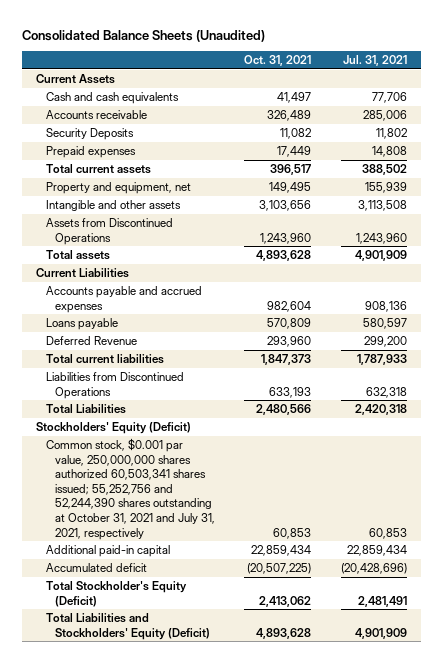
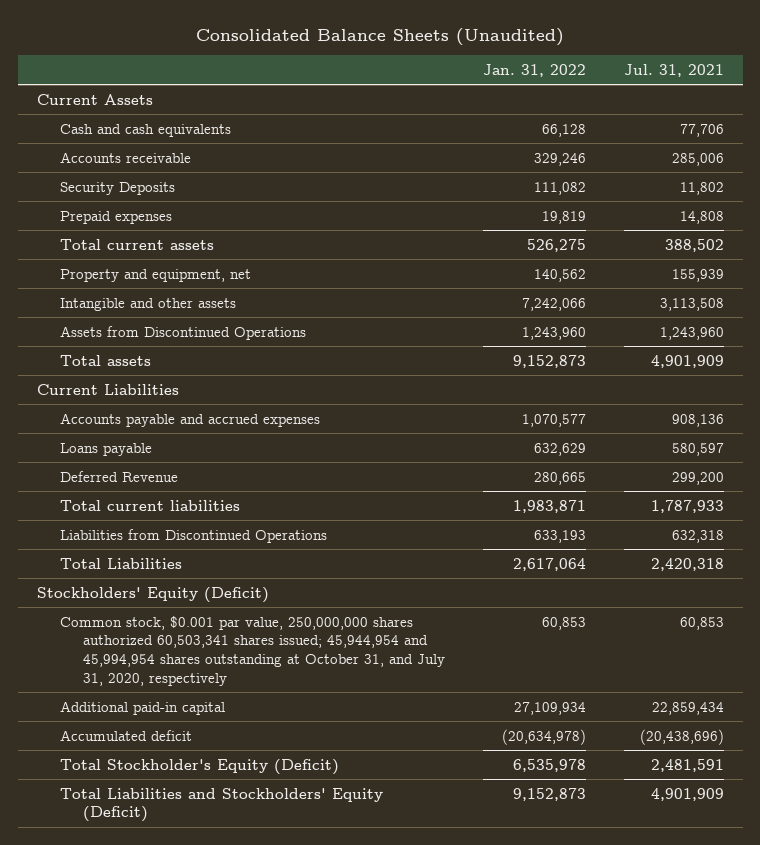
- | Oct. 31, 2021 | Jul. 31, 2021
+ | Jan. 31, 2022 | Jul. 31, 2021
- Common stock, $0.001 par value, 250,000,000 shares authorized 60,503,341 shares issued; 55,252,756 and 52,244,390 shares outstanding at October 31, 2021 and July 31, 2021, respectively | 60,853 | 60,853
+ Common stock, $0.001 par value, 250,000,000 shares authorized 60,503,341 shares issued; 45,944,954 and 45,994,954 shares outstanding at October 31, and July 31, 2020, respectively | 60,853 | 60,853
- Accumulated deficit | (20,507,225) | (20,428,696)
- Total Stockholder's Equity (Deficit) | 2,413,062 | 2,481,491
+ Accumulated deficit | (20,634,978) | (20,438,696)
+ Total Stockholder's Equity (Deficit) | 6,535,978 | 2,481,591

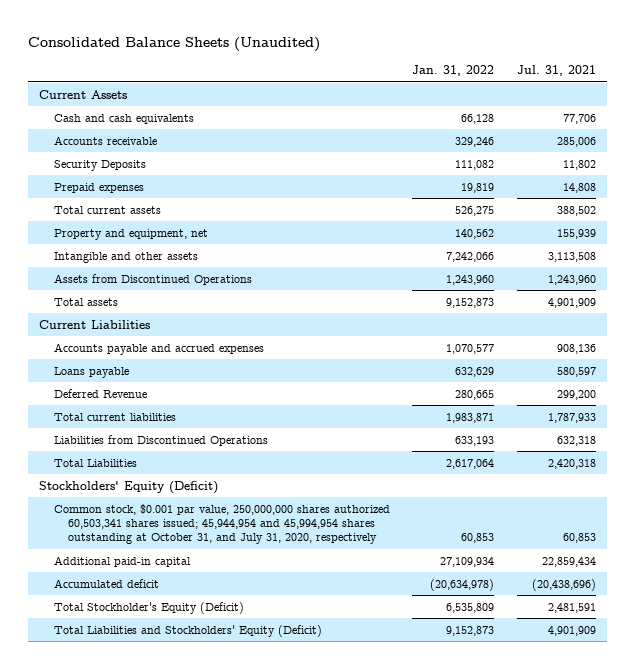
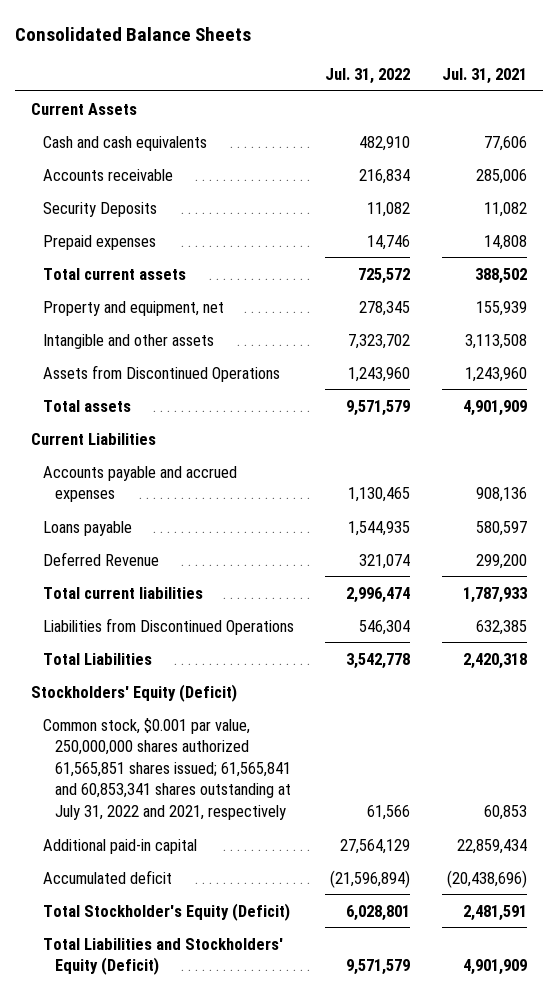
- Consolidated Balance Sheets (Unaudited)
+ Consolidated Balance Sheets
- | Jan. 31, 2022 | Jul. 31, 2021
+ | Jul. 31, 2022 | Jul. 31, 2021
- Cash and cash equivalents | 66,128 | 77,706
+ Cash and cash equivalents | 482,910 | 77,606
- Security Deposits | 111,082 | 11,802
+ Security Deposits | 11,082 | 11,082
- Liabilities from Discontinued Operations | 633,193 | 632,318
+ Liabilities from Discontinued Operations | 546,304 | 632,385
- Common stock, $0.001 par value, 250,000,000 shares authorized 60,503,341 shares issued; 45,944,954 and 45,994,954 shares outstanding at October 31, and July 31, 2020, respectively | 60,853 | 60,853
+ Common stock, $0.001 par value, 250,000,000 shares authorized 61,565,851 shares issued; 61,565,841 and 60,853,341 shares outstanding at July 31, 2022 and 2021, respectively | 61,566 | 60,853

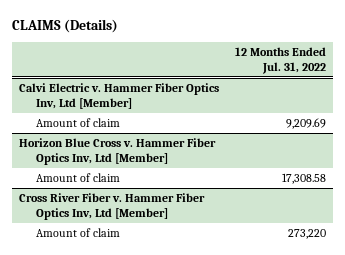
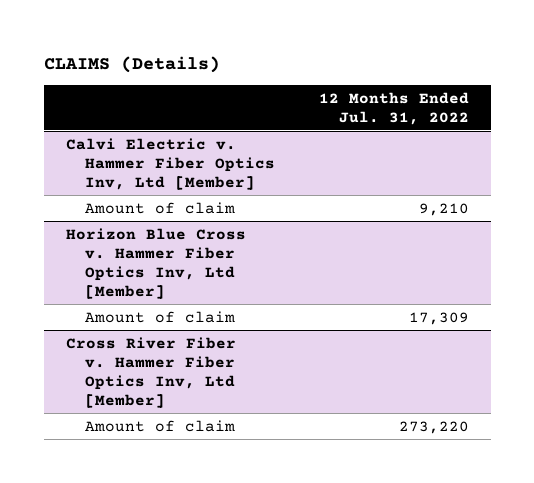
@ Calvi Electric v. Hammer Fiber Optics Inv, Ltd [Member]
- Amount of claim | 9,209.69
+ Amount of claim | 9,210
@ Horizon Blue Cross v. Hammer Fiber Optics Inv, Ltd [Member]
- Amount of claim | 17,308.58
+ Amount of claim | 17,309

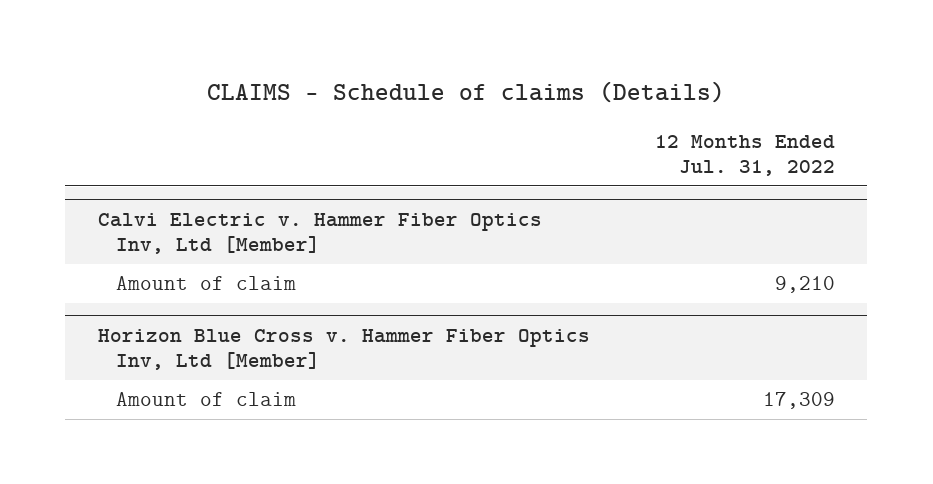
- CLAIMS (Details)
+ CLAIMS - Schedule of claims (Details)
- Cross River Fiber v. Hammer Fiber Optics Inv, Ltd [Member]
- Amount of claim | 273,220

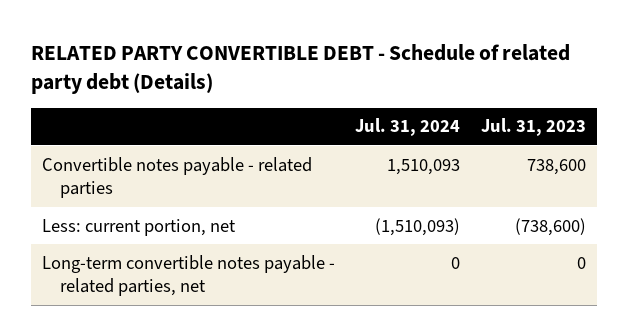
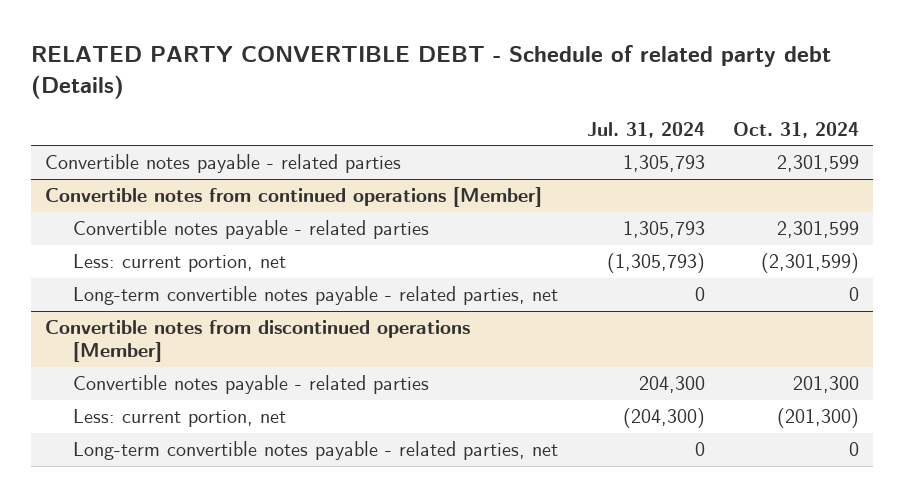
- | Jul. 31, 2024 | Jul. 31, 2023
+ | Jul. 31, 2024 | Oct. 31, 2024
- Convertible notes payable - related parties | 1,510,093 | 738,600
- Less: current portion, net | (1,510,093) | (738,600)
+ Convertible notes payable - related parties | 1,305,793 | 2,301,599
+ Convertible notes from continued operations [Member]
+ Convertible notes payable - related parties | 1,305,793 | 2,301,599
+ Less: current portion, net | (1,305,793) | (2,301,599)
+ Convertible notes from discontinued operations [Member]
+ Convertible notes payable - related parties | 204,300 | 201,300
+ Less: current portion, net | (204,300) | (201,300)
+ Long-term convertible notes payable - related parties, net | 0 | 0

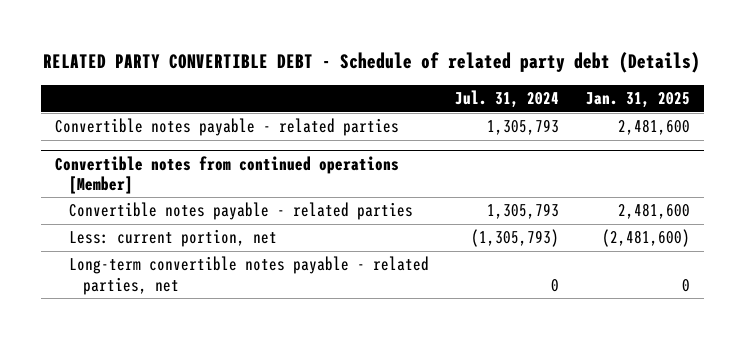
- | Jul. 31, 2024 | Oct. 31, 2024
+ | Jul. 31, 2024 | Jan. 31, 2025
- Convertible notes from discontinued operations [Member]
- Convertible notes payable - related parties | 204,300 | 201,300
- Less: current portion, net | (204,300) | (201,300)
- Long-term convertible notes payable - related parties, net | 0 | 0

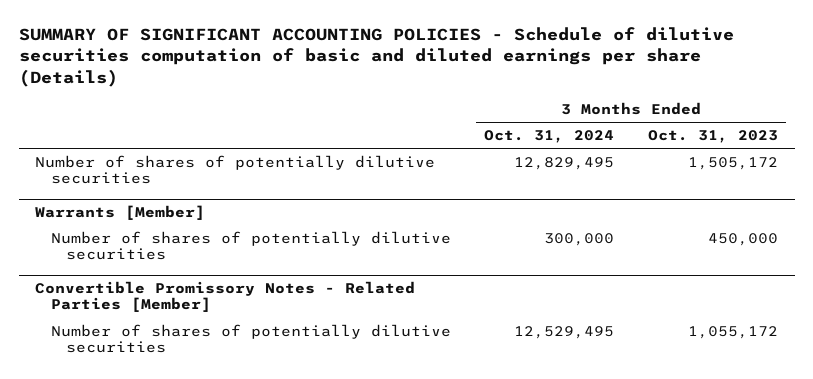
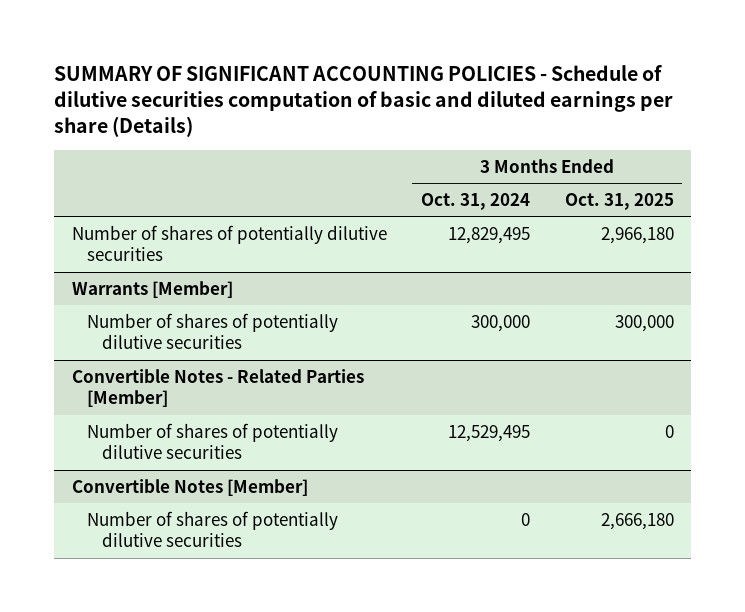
- | 3 Months Ended Oct. 31, 2024 | 3 Months Ended Oct. 31, 2023
+ | 3 Months Ended Oct. 31, 2024 | 3 Months Ended Oct. 31, 2025
- Convertible Promissory Notes - Related Parties [Member]
+ Convertible Notes - Related Parties [Member]
+ Convertible Notes [Member]
+ Number of shares of potentially dilutive securities | 0 | 2,666,180

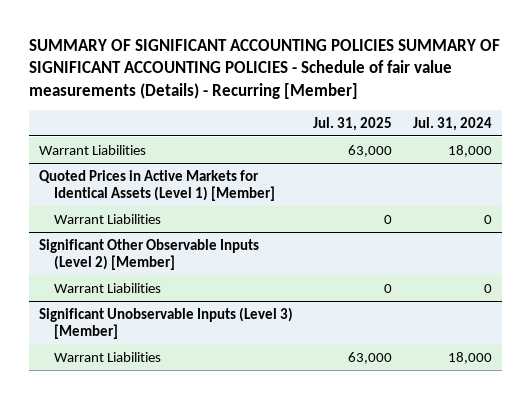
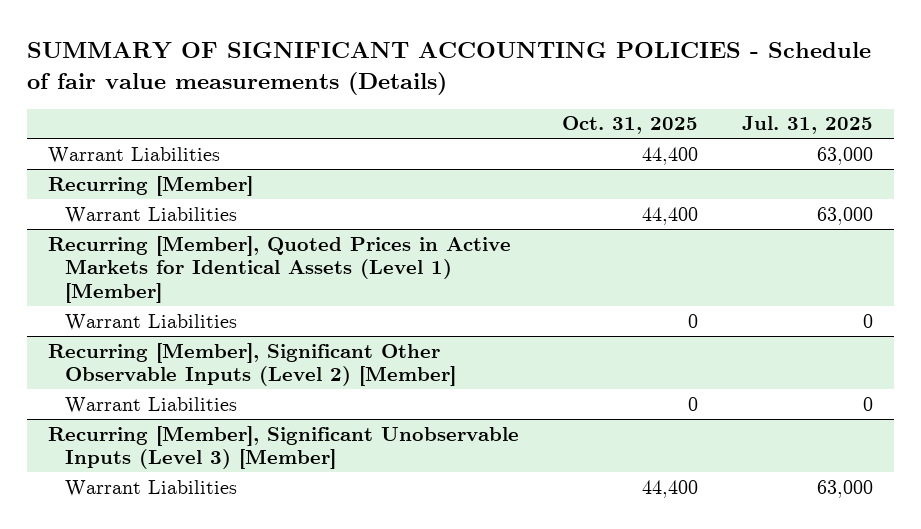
- SUMMARY OF SIGNIFICANT ACCOUNTING POLICIES SUMMARY OF SIGNIFICANT ACCOUNTING POLICIES - Schedule of fair value measurements (Details) - Recurring [Member]
+ SUMMARY OF SIGNIFICANT ACCOUNTING POLICIES - Schedule of fair value measurements (Details)
- | Jul. 31, 2025 | Jul. 31, 2024
+ | Oct. 31, 2025 | Jul. 31, 2025
- Quoted Prices in Active Markets for Identical Assets (Level 1) [Member]
+ Recurring [Member]
+ Warrant Liabilities | 44,400 | 63,000
+ Recurring [Member], Quoted Prices in Active Markets for Identical Assets (Level 1) [Member]
- Significant Other Observable Inputs (Level 2) [Member]
+ Recurring [Member], Significant Other Observable Inputs (Level 2) [Member]
- Significant Unobservable Inputs (Level 3) [Member]
+ Recurring [Member], Significant Unobservable Inputs (Level 3) [Member]

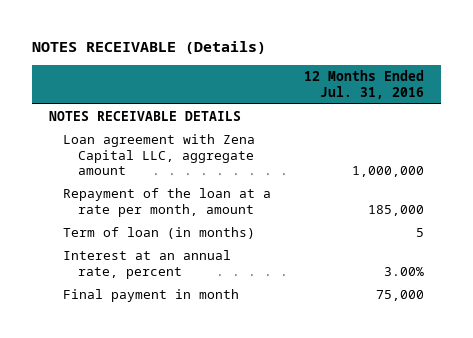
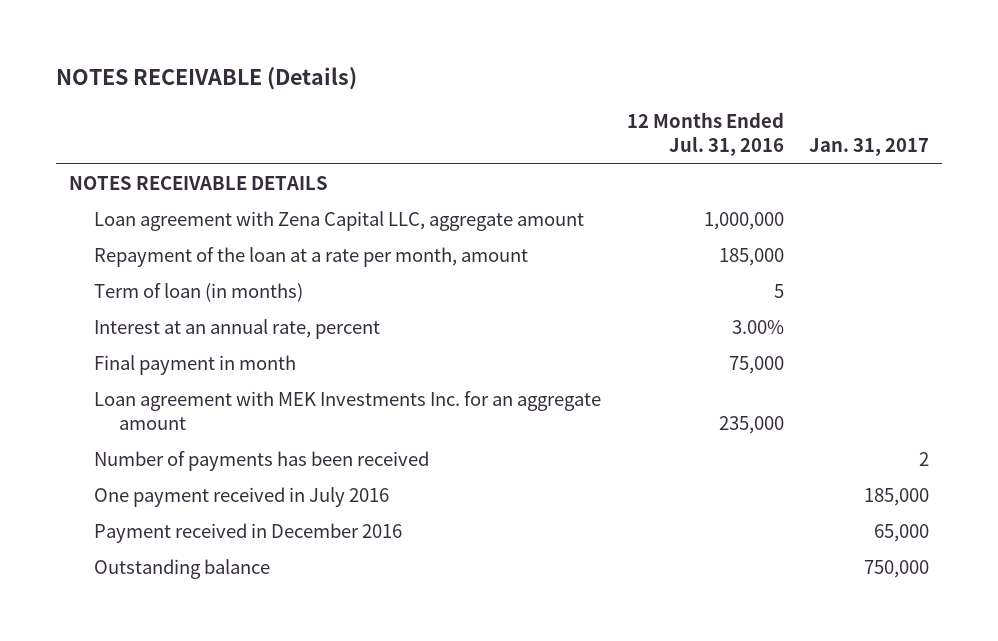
- | 12 Months Ended Jul. 31, 2016
+ | 12 Months Ended Jul. 31, 2016 | Jan. 31, 2017
+ Loan agreement with MEK Investments Inc. for an aggregate amount | 235,000 |
+ Number of payments has been received | | 2
+ One payment received in July 2016 | | 185,000
+ Payment received in December 2016 | | 65,000
+ Outstanding balance | | 750,000

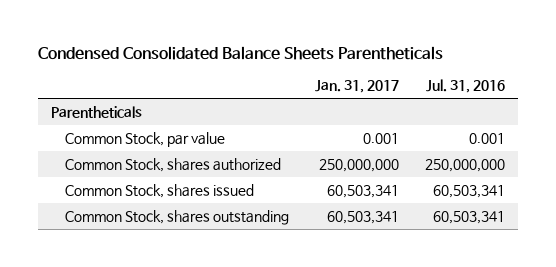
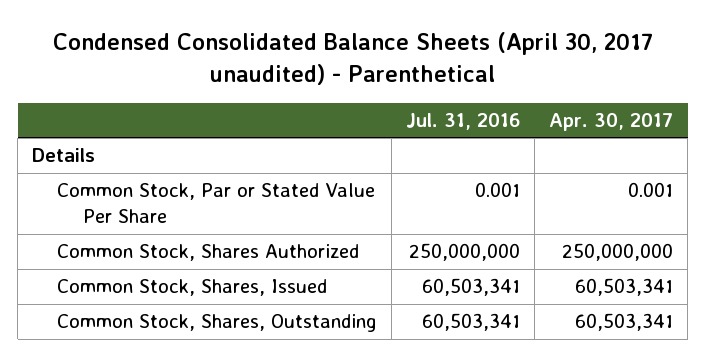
- Condensed Consolidated Balance Sheets Parentheticals
+ Condensed Consolidated Balance Sheets (April 30, 2017 unaudited) - Parenthetical
- | Jan. 31, 2017 | Jul. 31, 2016
+ | Jul. 31, 2016 | Apr. 30, 2017
- Parentheticals
- Common Stock, par value | 0.001 | 0.001
- Common Stock, shares authorized | 250,000,000 | 250,000,000
- Common Stock, shares issued | 60,503,341 | 60,503,341
- Common Stock, shares outstanding | 60,503,341 | 60,503,341
+ Details
+ Common Stock, Par or Stated Value Per Share | 0.001 | 0.001
+ Common Stock, Shares Authorized | 250,000,000 | 250,000,000
+ Common Stock, Shares, Issued | 60,503,341 | 60,503,341
+ Common Stock, Shares, Outstanding | 60,503,341 | 60,503,341

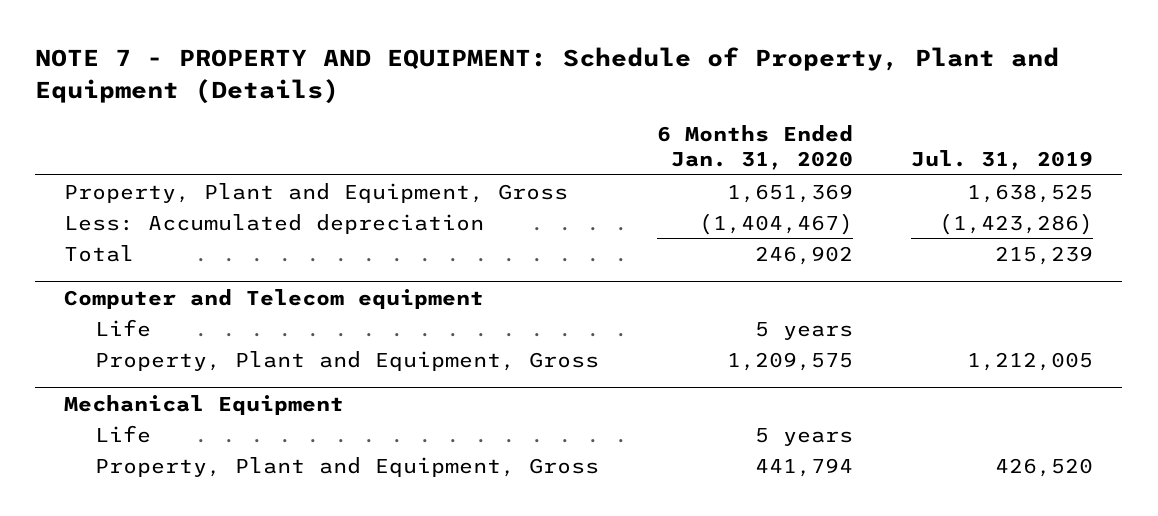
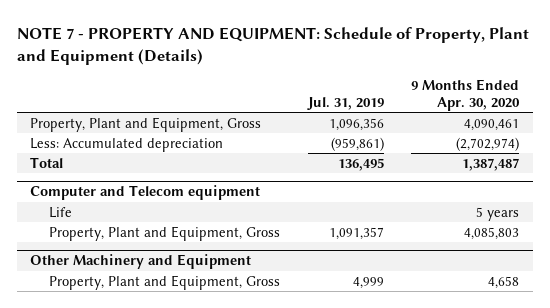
- | 6 Months Ended Jan. 31, 2020 | Jul. 31, 2019
+ | Jul. 31, 2019 | 9 Months Ended Apr. 30, 2020
- Property, Plant and Equipment, Gross | 1,651,369 | 1,638,525
- Less: Accumulated depreciation | (1,404,467) | (1,423,286)
- Total | 246,902 | 215,239
+ Property, Plant and Equipment, Gross | 1,096,356 | 4,090,461
+ Less: Accumulated depreciation | (959,861) | (2,702,974)
+ Total | 136,495 | 1,387,487
@ Computer and Telecom equipment
- Property, Plant and Equipment, Gross | 1,209,575 | 1,212,005
- Mechanical Equipment
- Life | 5 years |
- Property, Plant and Equipment, Gross | 441,794 | 426,520
@ Computer and Telecom equipment
+ Property, Plant and Equipment, Gross | 1,091,357 | 4,085,803
+ Other Machinery and Equipment
+ Property, Plant and Equipment, Gross | 4,999 | 4,658

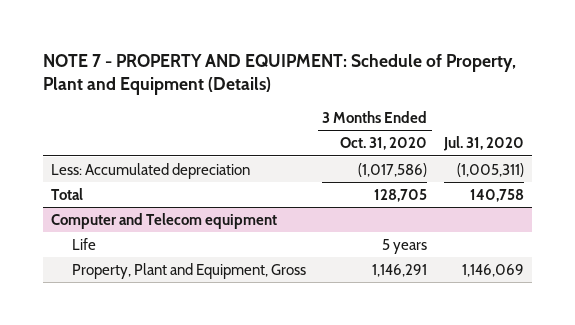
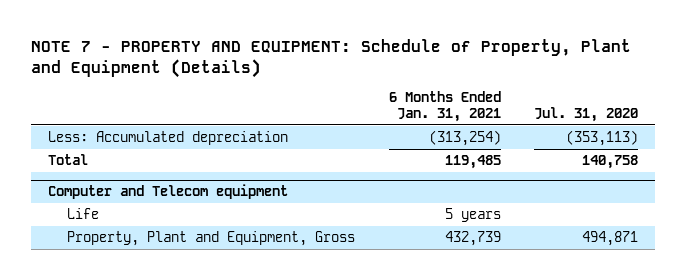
- | 3 Months Ended Oct. 31, 2020 | Jul. 31, 2020
+ | 6 Months Ended Jan. 31, 2021 | Jul. 31, 2020
- Less: Accumulated depreciation | (1,017,586) | (1,005,311)
+ Less: Accumulated depreciation | (313,254) | (353,113)
@ Computer and Telecom equipment
- Property, Plant and Equipment, Gross | 1,146,291 | 1,146,069
+ Property, Plant and Equipment, Gross | 432,739 | 494,871

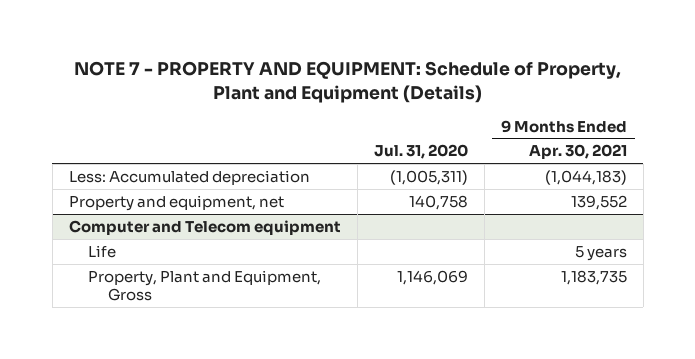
- | 6 Months Ended Jan. 31, 2021 | Jul. 31, 2020
+ | Jul. 31, 2020 | 9 Months Ended Apr. 30, 2021
- Less: Accumulated depreciation | (313,254) | (353,113)
- Total | 119,485 | 140,758
+ Less: Accumulated depreciation | (1,005,311) | (1,044,183)
+ Property and equipment, net | 140,758 | 139,552
@ Computer and Telecom equipment
- Property, Plant and Equipment, Gross | 432,739 | 494,871
+ Property, Plant and Equipment, Gross | 1,146,069 | 1,183,735

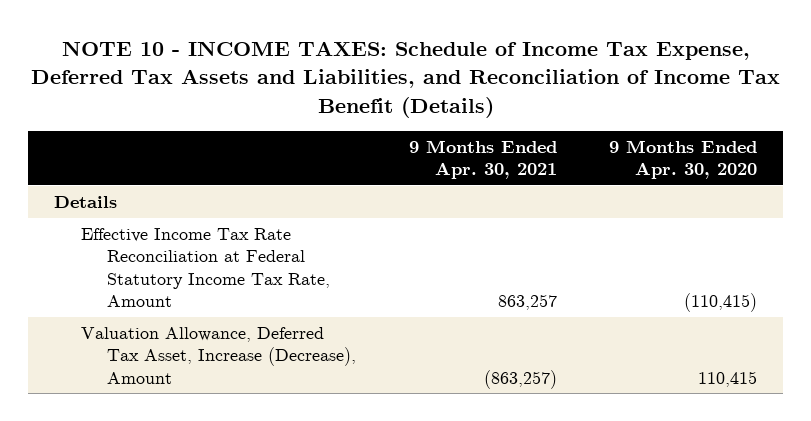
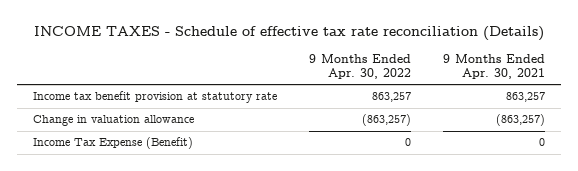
- NOTE 10 - INCOME TAXES: Schedule of Income Tax Expense, Deferred Tax Assets and Liabilities, and Reconciliation of Income Tax Benefit (Details)
+ INCOME TAXES - Schedule of effective tax rate reconciliation (Details)
- | 9 Months Ended Apr. 30, 2021 | 9 Months Ended Apr. 30, 2020
+ | 9 Months Ended Apr. 30, 2022 | 9 Months Ended Apr. 30, 2021
- Details
- Effective Income Tax Rate Reconciliation at Federal Statutory Income Tax Rate, Amount | 863,257 | (110,415)
- Valuation Allowance, Deferred Tax Asset, Increase (Decrease), Amount | (863,257) | 110,415
+ Income tax benefit provision at statutory rate | 863,257 | 863,257
+ Change in valuation allowance | (863,257) | (863,257)
+ Income Tax Expense (Benefit) | 0 | 0

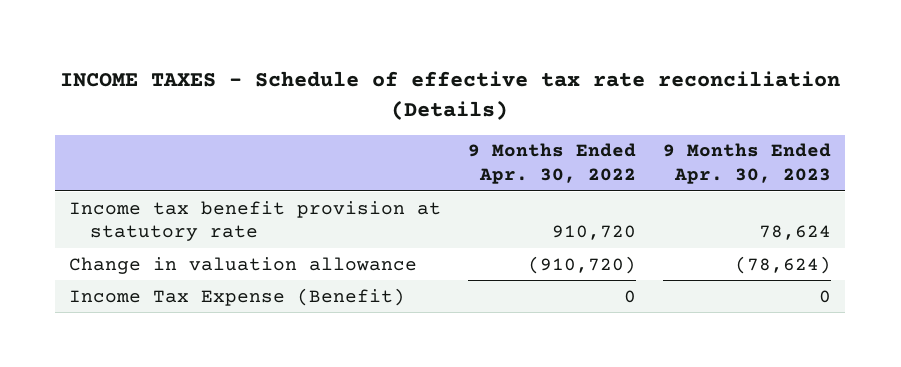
- | 9 Months Ended Apr. 30, 2022 | 9 Months Ended Apr. 30, 2021
+ | 9 Months Ended Apr. 30, 2022 | 9 Months Ended Apr. 30, 2023
- Income tax benefit provision at statutory rate | 863,257 | 863,257
- Change in valuation allowance | (863,257) | (863,257)
+ Income tax benefit provision at statutory rate | 910,720 | 78,624
+ Change in valuation allowance | (910,720) | (78,624)

